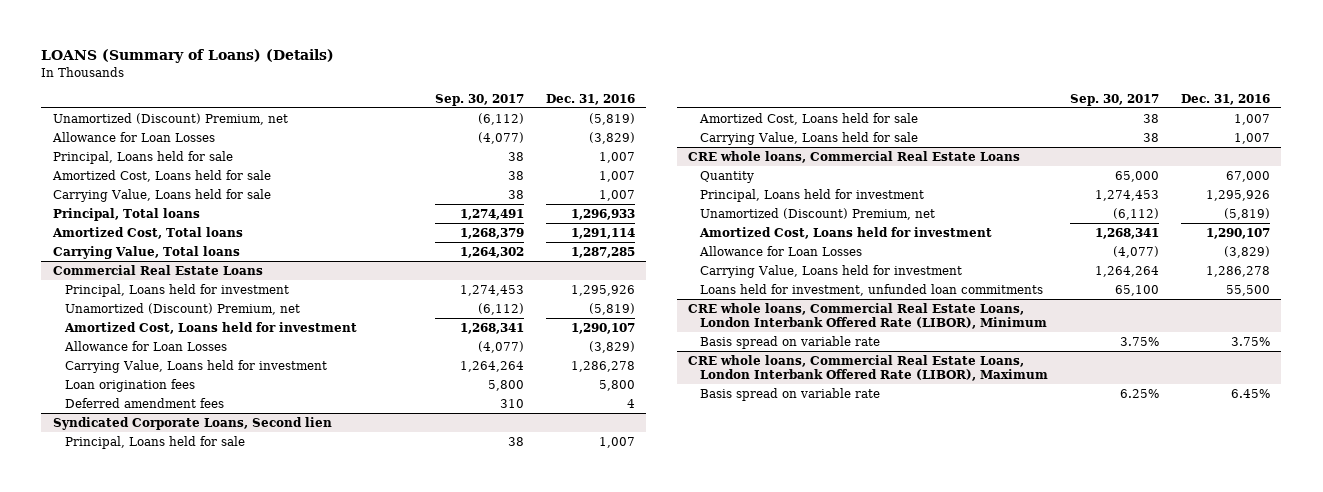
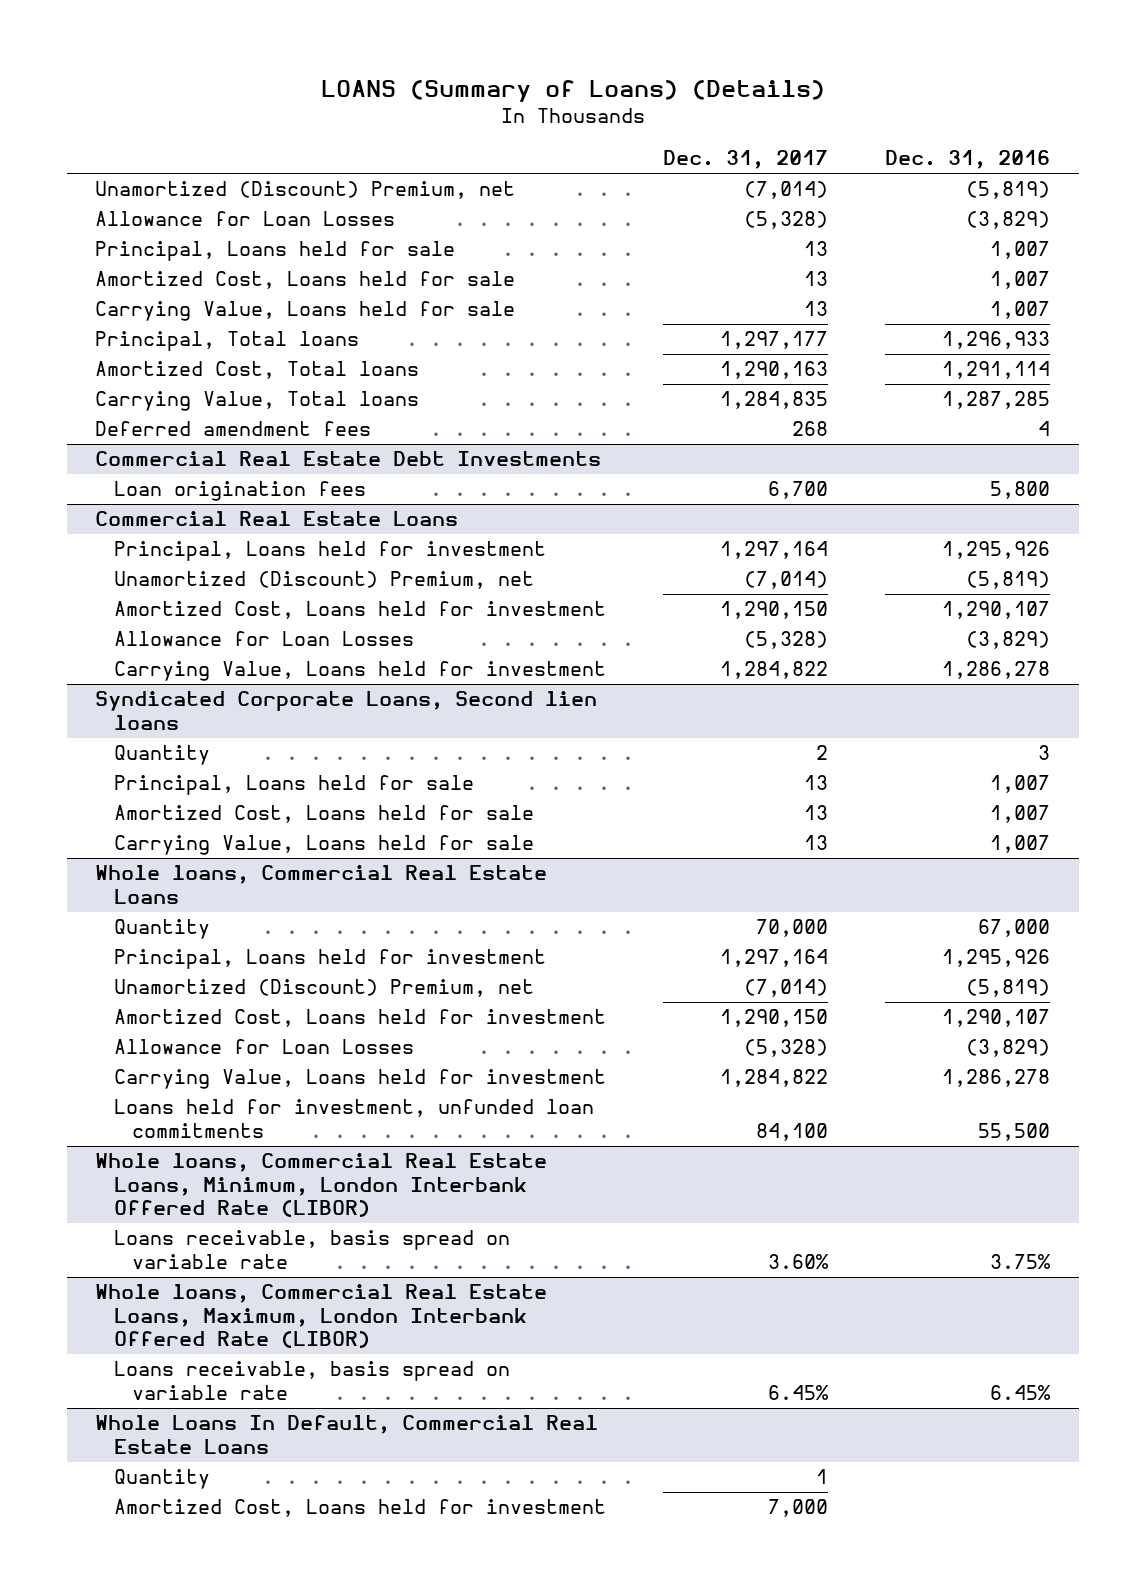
- | Sep. 30, 2017 | Dec. 31, 2016
+ | Dec. 31, 2017 | Dec. 31, 2016
+ Deferred amendment fees | 268 | 4
+ Commercial Real Estate Debt Investments
+ Loan origination fees | 6,700 | 5,800
@ Commercial Real Estate Loans
- Loan origination fees | 5,800 | 5,800
- Deferred amendment fees | 310 | 4
- Syndicated Corporate Loans, Second lien
+ Syndicated Corporate Loans, Second lien loans
+ Quantity | 2 | 3
- CRE whole loans, Commercial Real Estate Loans
+ Whole loans, Commercial Real Estate Loans
- CRE whole loans, Commercial Real Estate Loans, London Interbank Offered Rate (LIBOR), Minimum
- Basis spread on variable rate | 3.75% | 3.75%
- CRE whole loans, Commercial Real Estate Loans, London Interbank Offered Rate (LIBOR), Maximum
- Basis spread on variable rate | 6.25% | 6.45%
+ Whole loans, Commercial Real Estate Loans, Minimum, London Interbank Offered Rate (LIBOR)
+ Loans receivable, basis spread on variable rate | 3.60% | 3.75%
+ Whole loans, Commercial Real Estate Loans, Maximum, London Interbank Offered Rate (LIBOR)
+ Loans receivable, basis spread on variable rate | 6.45% | 6.45%
+ Whole Loans In Default, Commercial Real Estate Loans
+ Quantity | 1 |
+ Amortized Cost, Loans held for investment | 7,000 |

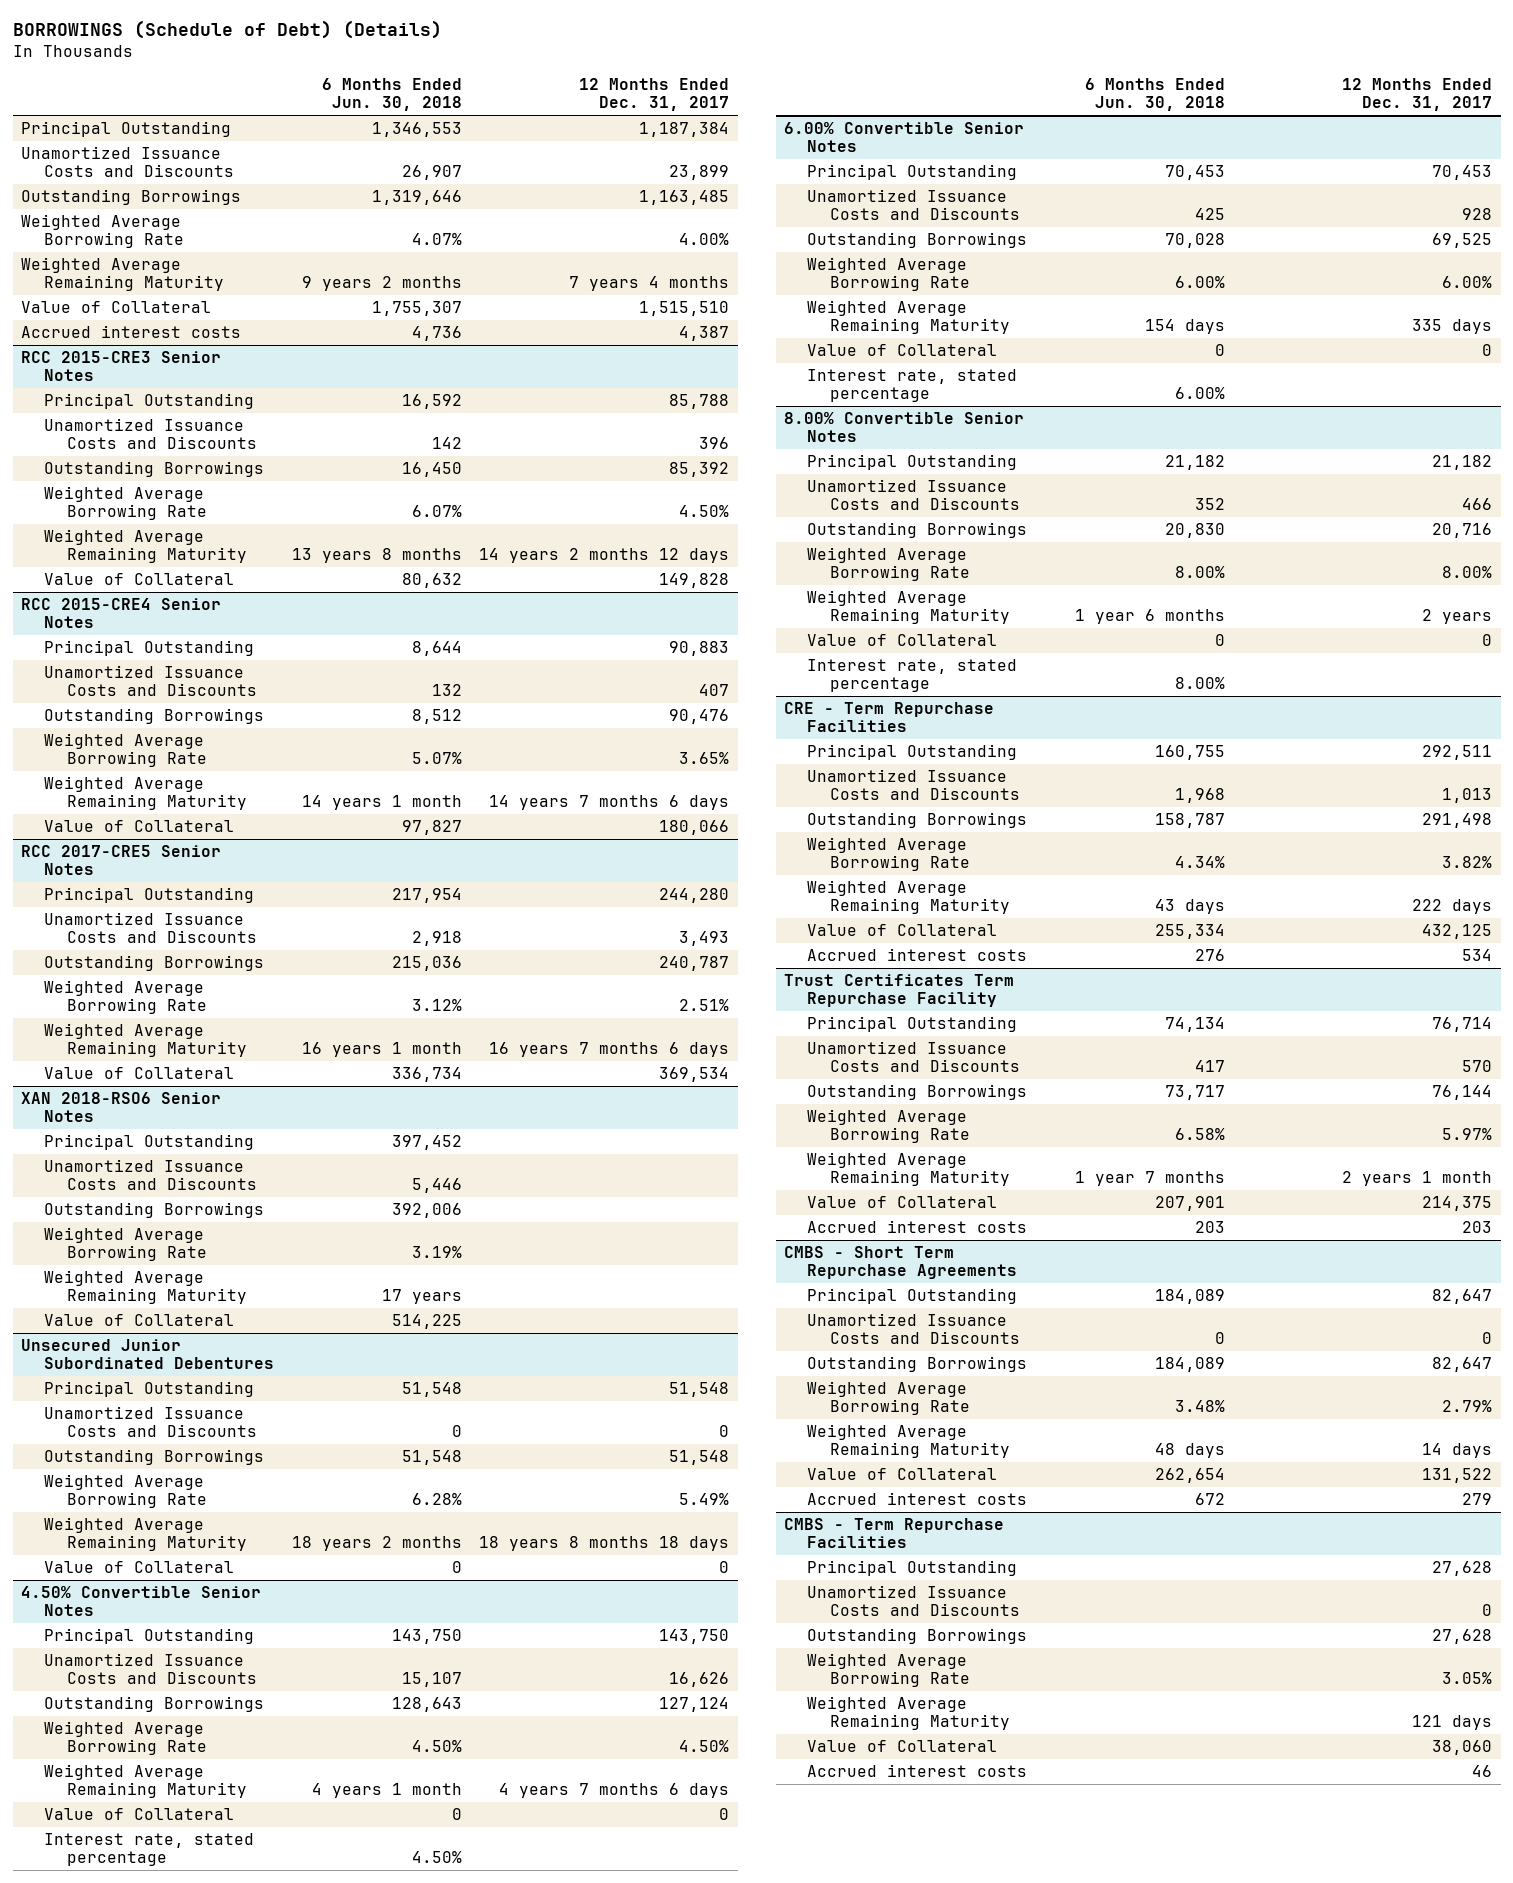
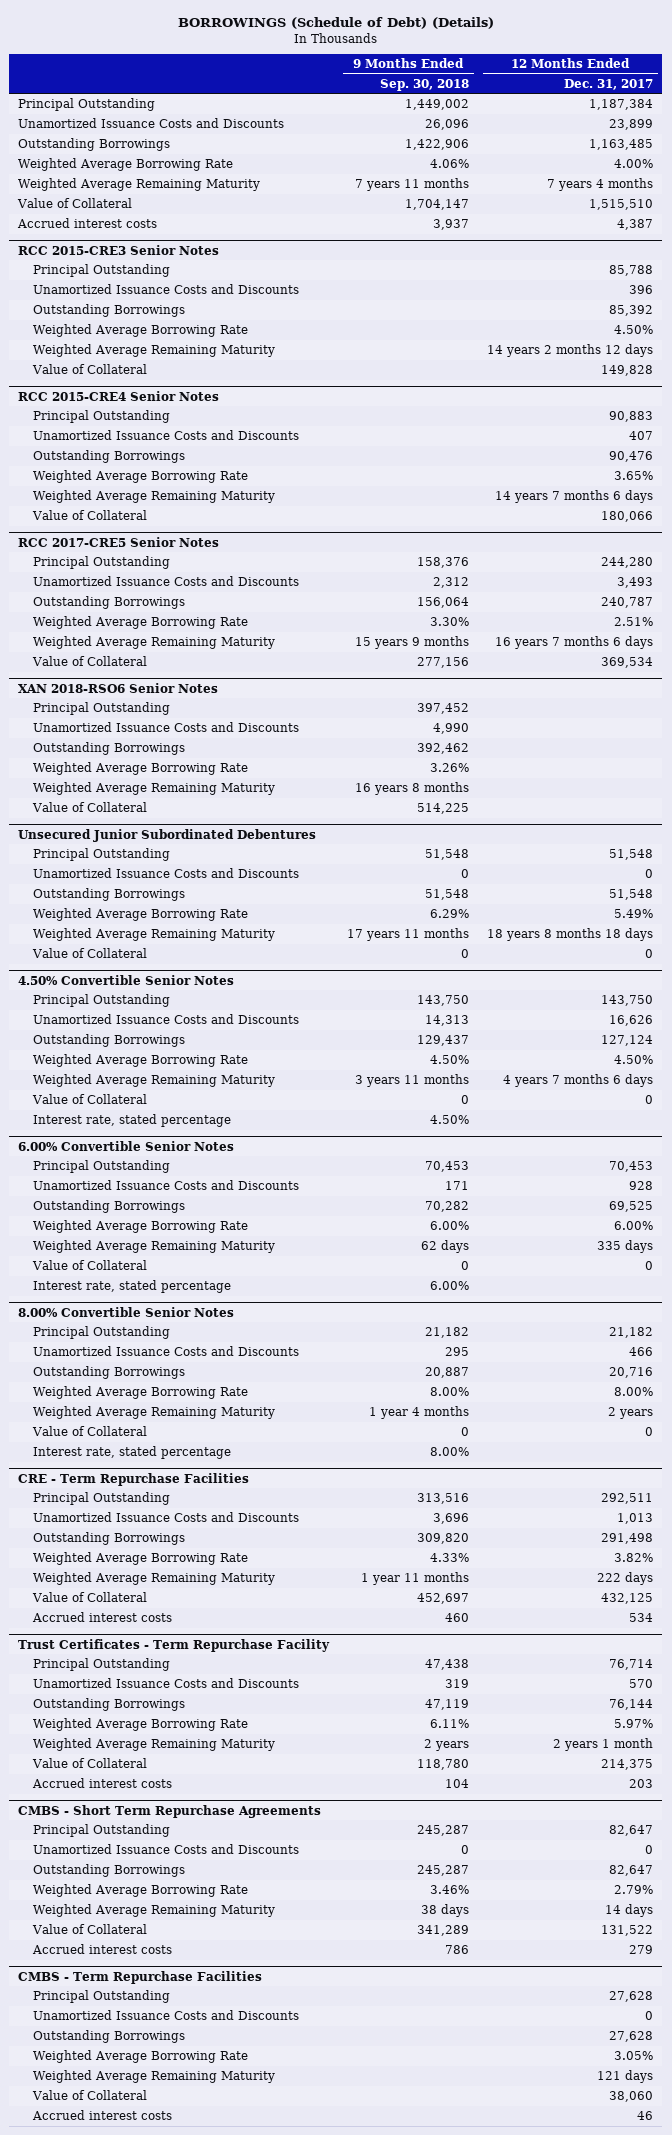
- | 6 Months Ended Jun. 30, 2018 | 12 Months Ended Dec. 31, 2017
+ | 9 Months Ended Sep. 30, 2018 | 12 Months Ended Dec. 31, 2017
- Trust Certificates Term Repurchase Facility
+ Trust Certificates - Term Repurchase Facility

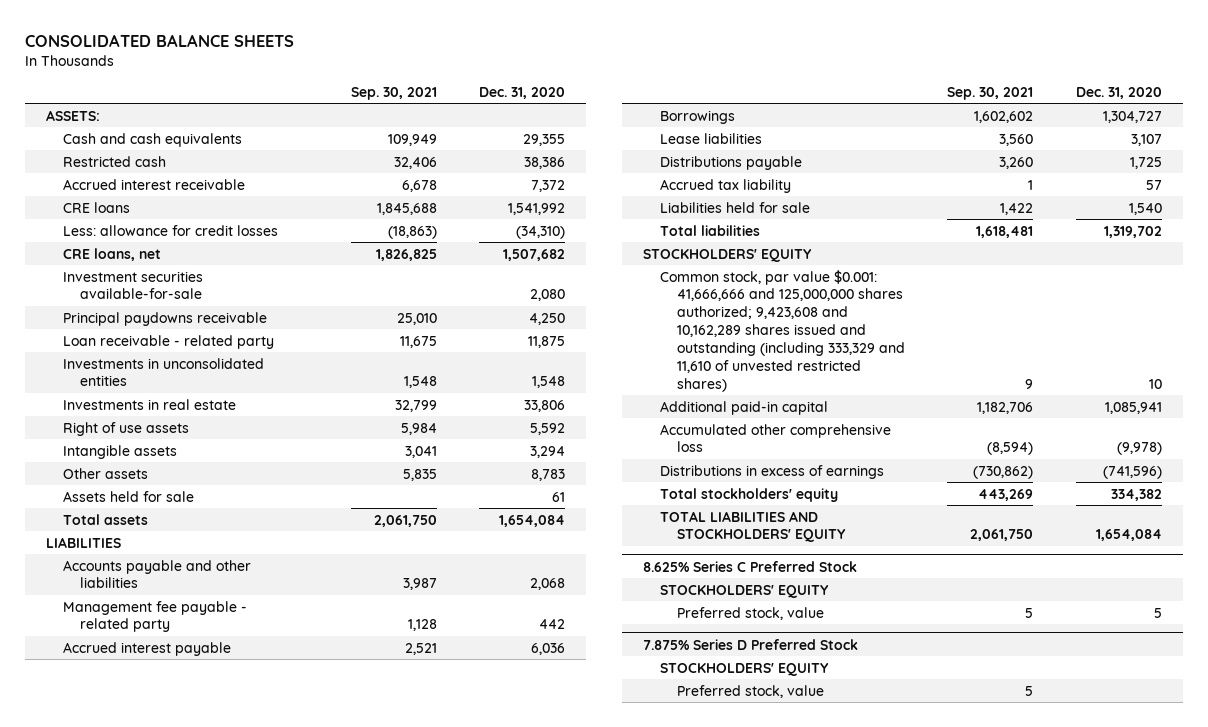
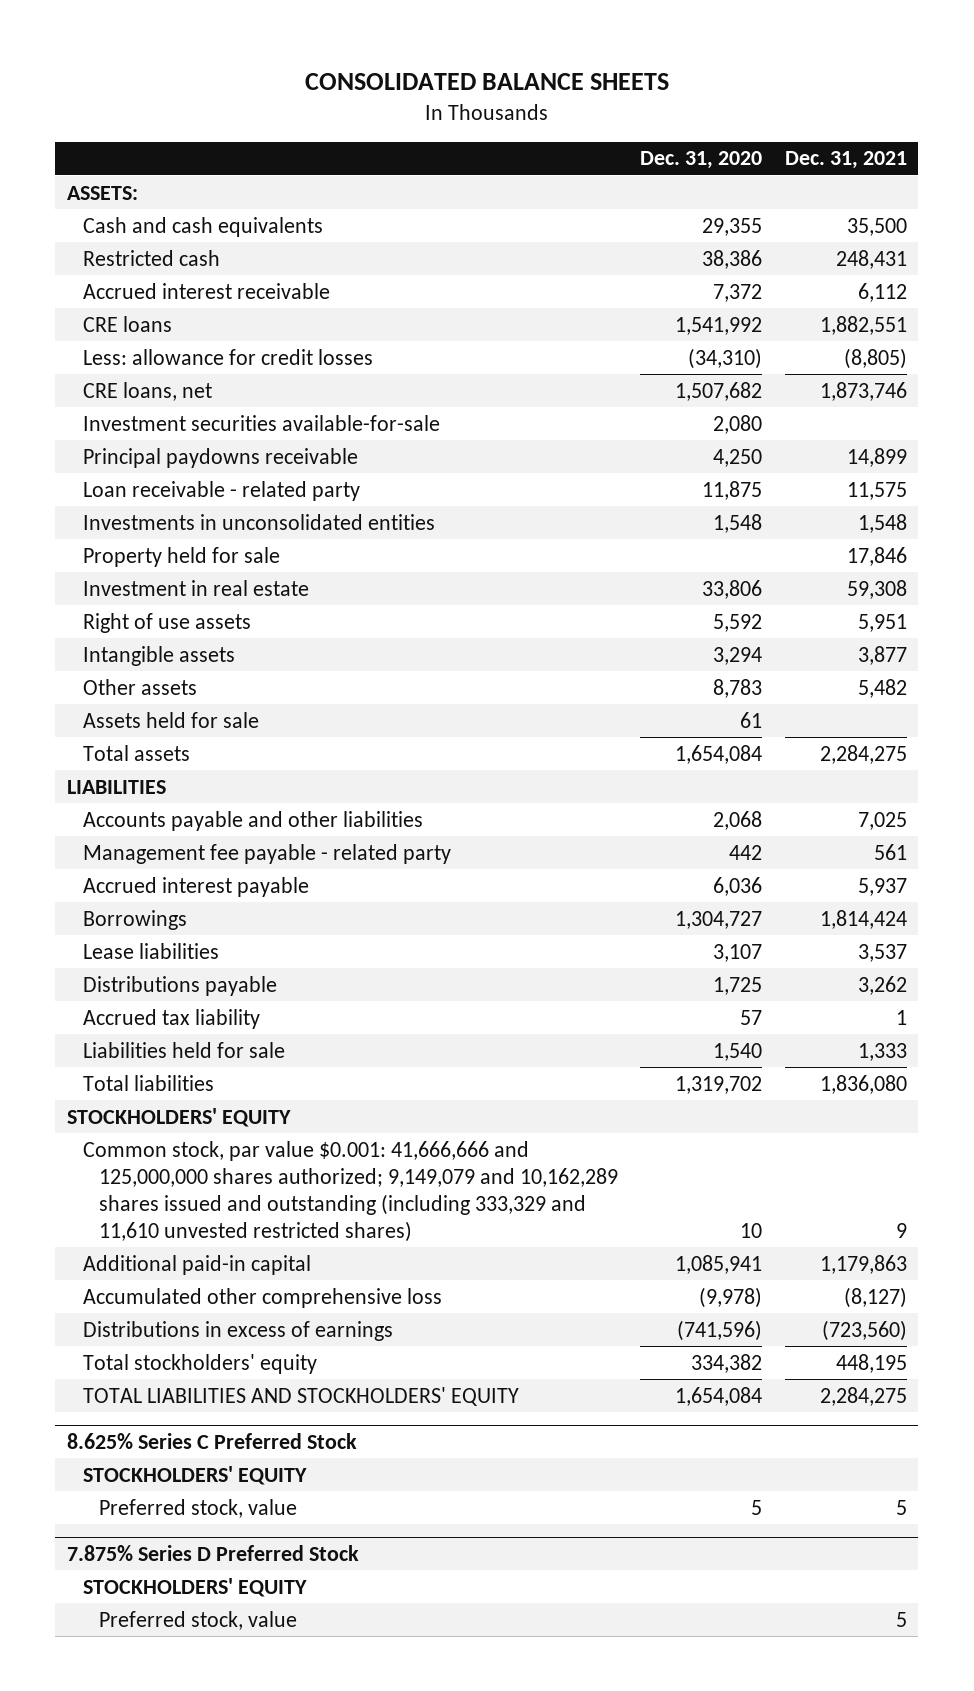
- | Sep. 30, 2021 | Dec. 31, 2020
+ | Dec. 31, 2020 | Dec. 31, 2021
- Investments in real estate | 32,799 | 33,806
+ Property held for sale | | 17,846
+ Investment in real estate | 33,806 | 59,308
- Common stock, par value $0.001: 41,666,666 and 125,000,000 shares authorized; 9,423,608 and 10,162,289 shares issued and outstanding (including 333,329 and 11,610 of unvested restricted shares) | 9 | 10
+ Common stock, par value $0.001: 41,666,666 and 125,000,000 shares authorized; 9,149,079 and 10,162,289 shares issued and outstanding (including 333,329 and 11,610 unvested restricted shares) | 10 | 9

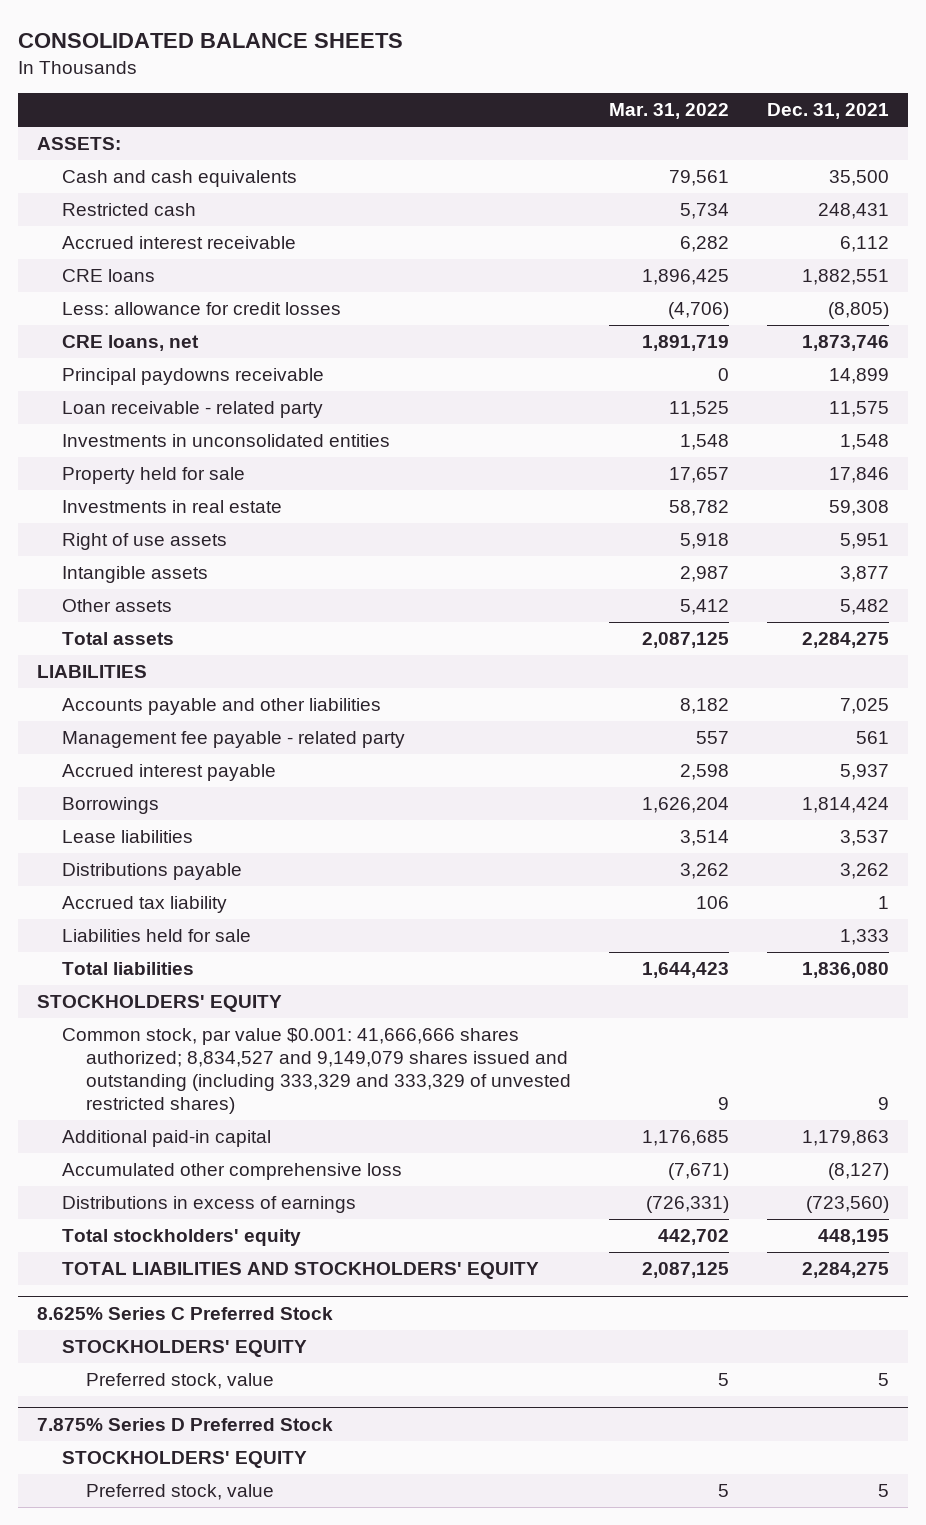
- | Dec. 31, 2020 | Dec. 31, 2021
+ | Mar. 31, 2022 | Dec. 31, 2021
- Investment securities available-for-sale | 2,080 |
- Investment in real estate | 33,806 | 59,308
+ Investments in real estate | 58,782 | 59,308
- Assets held for sale | 61 |
- Common stock, par value $0.001: 41,666,666 and 125,000,000 shares authorized; 9,149,079 and 10,162,289 shares issued and outstanding (including 333,329 and 11,610 unvested restricted shares) | 10 | 9
+ Common stock, par value $0.001: 41,666,666 shares authorized; 8,834,527 and 9,149,079 shares issued and outstanding (including 333,329 and 333,329 of unvested restricted shares) | 9 | 9

